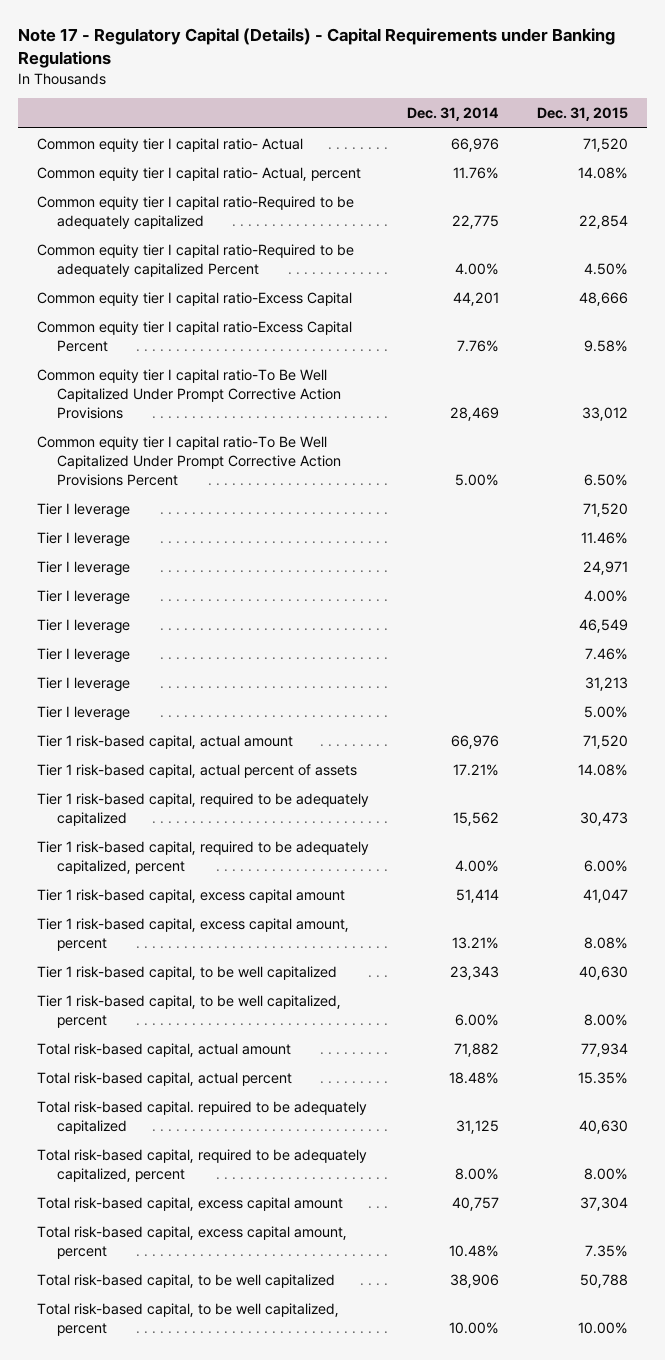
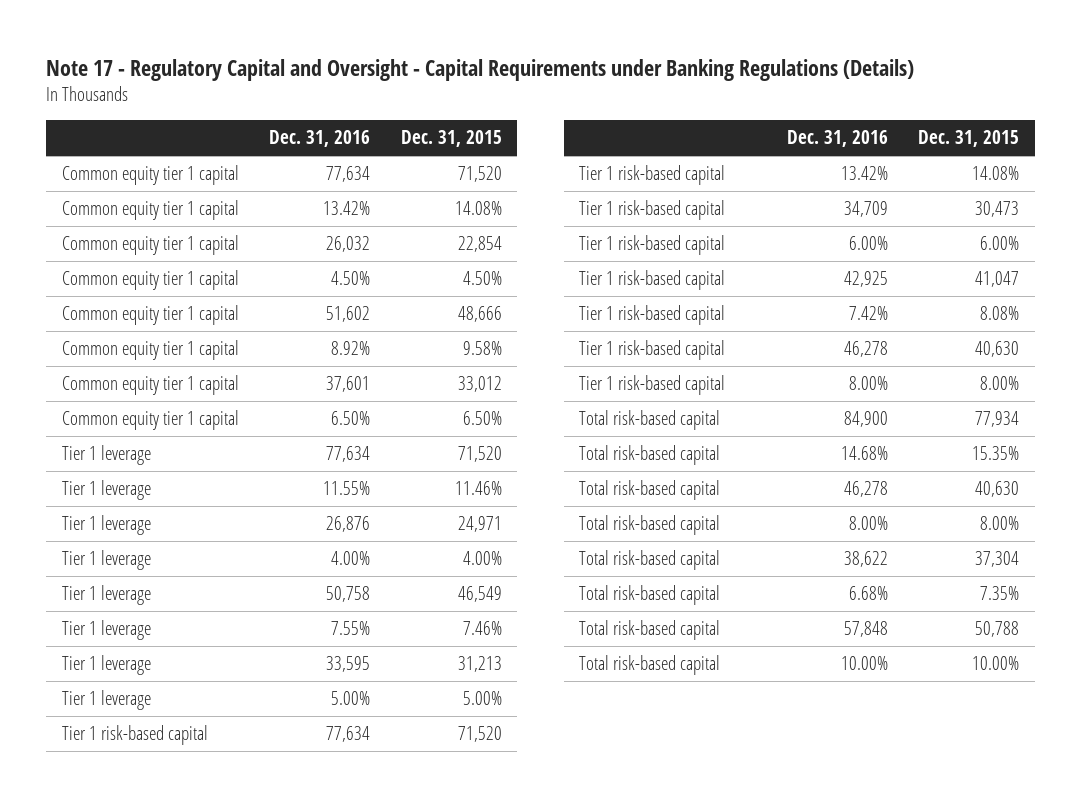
- Note 17 - Regulatory Capital (Details) - Capital Requirements under Banking Regulations
+ Note 17 - Regulatory Capital and Oversight - Capital Requirements under Banking Regulations (Details)
- | Dec. 31, 2014 | Dec. 31, 2015
+ | Dec. 31, 2016 | Dec. 31, 2015
- Common equity tier I capital ratio- Actual | 66,976 | 71,520
- Common equity tier I capital ratio- Actual, percent | 11.76% | 14.08%
- Common equity tier I capital ratio-Required to be adequately capitalized | 22,775 | 22,854
- Common equity tier I capital ratio-Required to be adequately capitalized Percent | 4.00% | 4.50%
- Common equity tier I capital ratio-Excess Capital | 44,201 | 48,666
- Common equity tier I capital ratio-Excess Capital Percent | 7.76% | 9.58%
- Common equity tier I capital ratio-To Be Well Capitalized Under Prompt Corrective Action Provisions | 28,469 | 33,012
- Common equity tier I capital ratio-To Be Well Capitalized Under Prompt Corrective Action Provisions Percent | 5.00% | 6.50%
- Tier I leverage | | 71,520
- Tier I leverage | | 11.46%
- Tier I leverage | | 24,971
- Tier I leverage | | 4.00%
- Tier I leverage | | 46,549
- Tier I leverage | | 7.46%
- Tier I leverage | | 31,213
- Tier I leverage | | 5.00%
- Tier 1 risk-based capital, actual amount | 66,976 | 71,520
- Tier 1 risk-based capital, actual percent of assets | 17.21% | 14.08%
- Tier 1 risk-based capital, required to be adequately capitalized | 15,562 | 30,473
- Tier 1 risk-based capital, required to be adequately capitalized, percent | 4.00% | 6.00%
- Tier 1 risk-based capital, excess capital amount | 51,414 | 41,047
- Tier 1 risk-based capital, excess capital amount, percent | 13.21% | 8.08%
- Tier 1 risk-based capital, to be well capitalized | 23,343 | 40,630
- Tier 1 risk-based capital, to be well capitalized, percent | 6.00% | 8.00%
- Total risk-based capital, actual amount | 71,882 | 77,934
- Total risk-based capital, actual percent | 18.48% | 15.35%
- Total risk-based capital. repuired to be adequately capitalized | 31,125 | 40,630
- Total risk-based capital, required to be adequately capitalized, percent | 8.00% | 8.00%
- Total risk-based capital, excess capital amount | 40,757 | 37,304
- Total risk-based capital, excess capital amount, percent | 10.48% | 7.35%
- Total risk-based capital, to be well capitalized | 38,906 | 50,788
- Total risk-based capital, to be well capitalized, percent | 10.00% | 10.00%
+ Common equity tier 1 capital | 77,634 | 71,520
+ Common equity tier 1 capital | 13.42% | 14.08%
+ Common equity tier 1 capital | 26,032 | 22,854
+ Common equity tier 1 capital | 4.50% | 4.50%
+ Common equity tier 1 capital | 51,602 | 48,666
+ Common equity tier 1 capital | 8.92% | 9.58%
+ Common equity tier 1 capital | 37,601 | 33,012
+ Common equity tier 1 capital | 6.50% | 6.50%
+ Tier 1 leverage | 77,634 | 71,520
+ Tier 1 leverage | 11.55% | 11.46%
+ Tier 1 leverage | 26,876 | 24,971
+ Tier 1 leverage | 4.00% | 4.00%
+ Tier 1 leverage | 50,758 | 46,549
+ Tier 1 leverage | 7.55% | 7.46%
+ Tier 1 leverage | 33,595 | 31,213
+ Tier 1 leverage | 5.00% | 5.00%
+ Tier 1 risk-based capital | 77,634 | 71,520
+ Tier 1 risk-based capital | 13.42% | 14.08%
+ Tier 1 risk-based capital | 34,709 | 30,473
+ Tier 1 risk-based capital | 6.00% | 6.00%
+ Tier 1 risk-based capital | 42,925 | 41,047
+ Tier 1 risk-based capital | 7.42% | 8.08%
+ Tier 1 risk-based capital | 46,278 | 40,630
+ Tier 1 risk-based capital | 8.00% | 8.00%
+ Total risk-based capital | 84,900 | 77,934
+ Total risk-based capital | 14.68% | 15.35%
+ Total risk-based capital | 46,278 | 40,630
+ Total risk-based capital | 8.00% | 8.00%
+ Total risk-based capital | 38,622 | 37,304
+ Total risk-based capital | 6.68% | 7.35%
+ Total risk-based capital | 57,848 | 50,788
+ Total risk-based capital | 10.00% | 10.00%

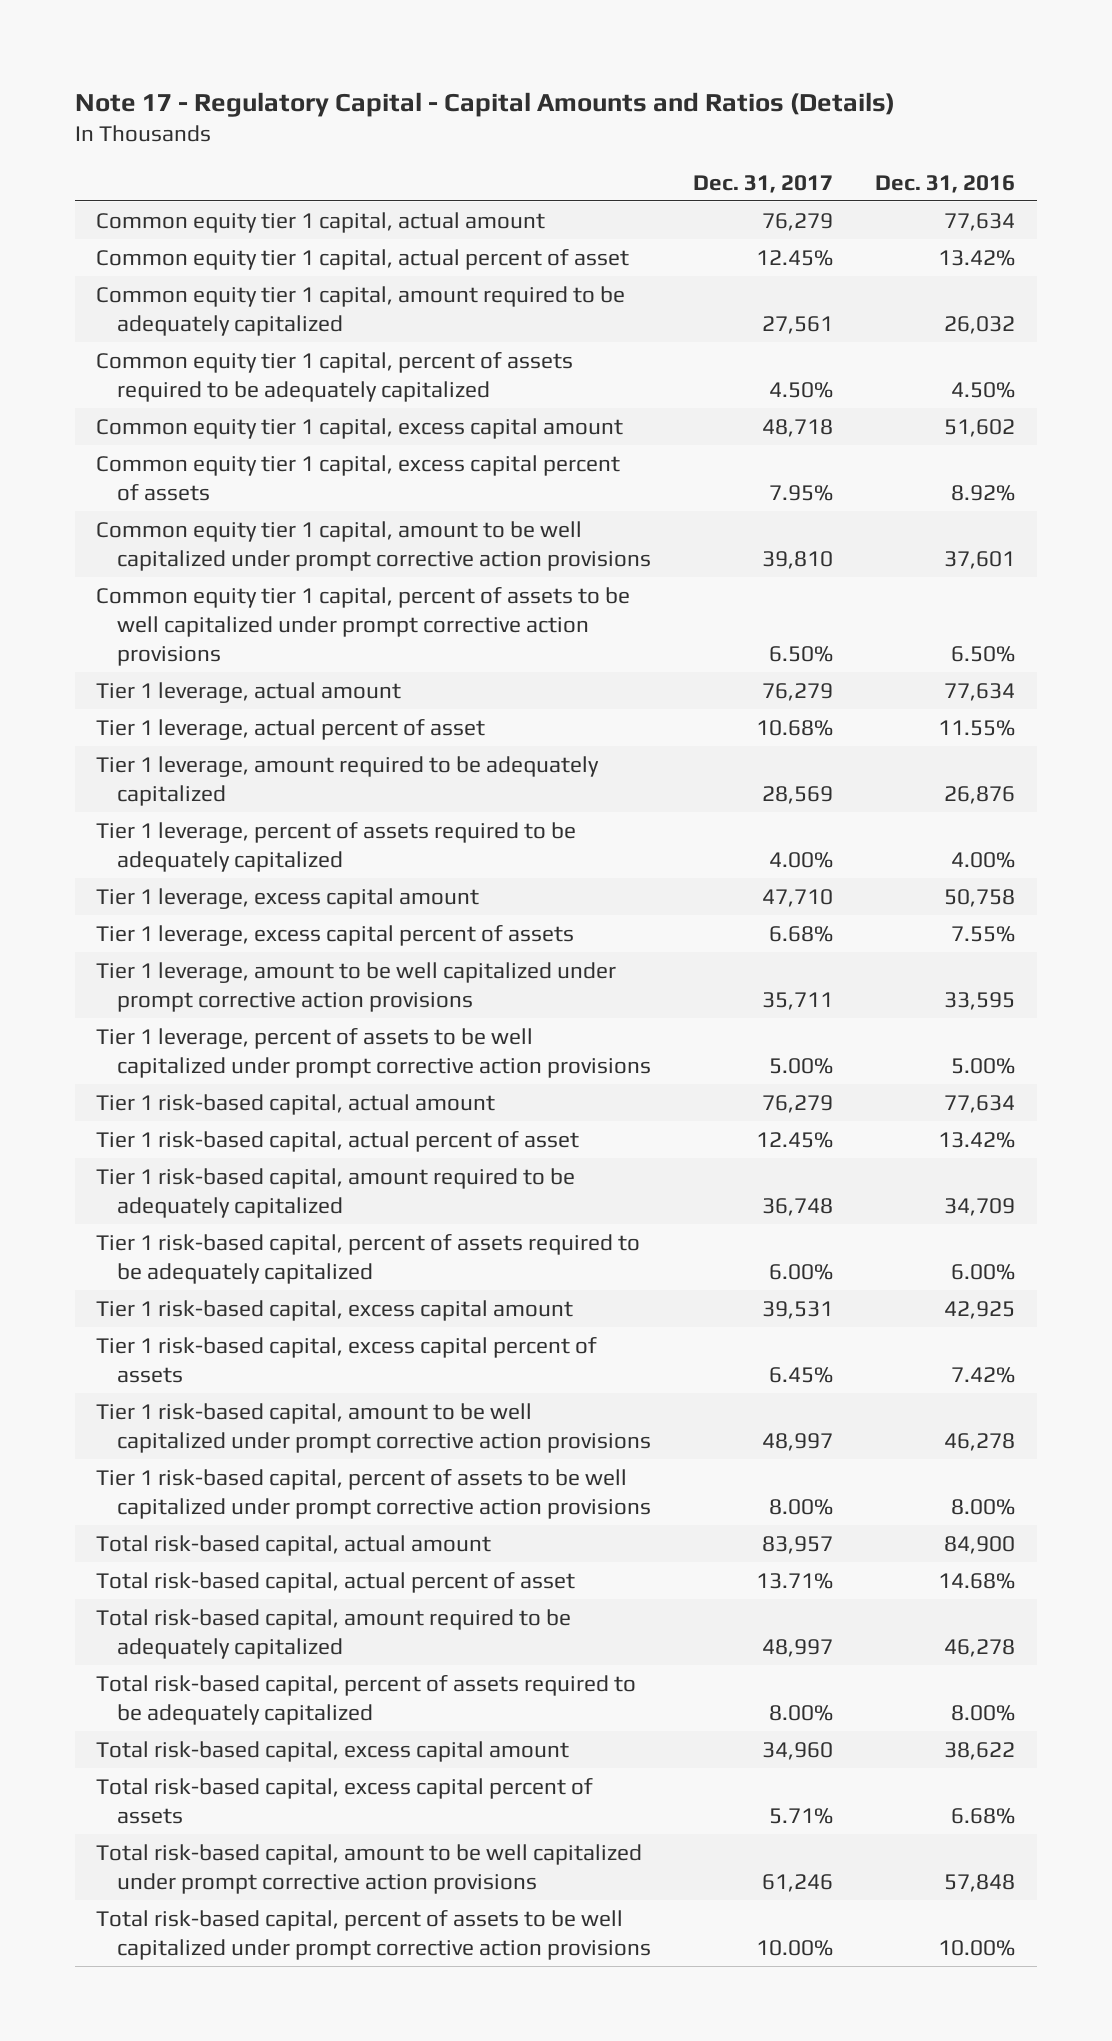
- Note 17 - Regulatory Capital and Oversight - Capital Requirements under Banking Regulations (Details)
+ Note 17 - Regulatory Capital - Capital Amounts and Ratios (Details)
- | Dec. 31, 2016 | Dec. 31, 2015
+ | Dec. 31, 2017 | Dec. 31, 2016
- Common equity tier 1 capital | 77,634 | 71,520
- Common equity tier 1 capital | 13.42% | 14.08%
- Common equity tier 1 capital | 26,032 | 22,854
- Common equity tier 1 capital | 4.50% | 4.50%
- Common equity tier 1 capital | 51,602 | 48,666
- Common equity tier 1 capital | 8.92% | 9.58%
- Common equity tier 1 capital | 37,601 | 33,012
- Common equity tier 1 capital | 6.50% | 6.50%
- Tier 1 leverage | 77,634 | 71,520
- Tier 1 leverage | 11.55% | 11.46%
- Tier 1 leverage | 26,876 | 24,971
- Tier 1 leverage | 4.00% | 4.00%
- Tier 1 leverage | 50,758 | 46,549
- Tier 1 leverage | 7.55% | 7.46%
- Tier 1 leverage | 33,595 | 31,213
- Tier 1 leverage | 5.00% | 5.00%
- Tier 1 risk-based capital | 77,634 | 71,520
- Tier 1 risk-based capital | 13.42% | 14.08%
- Tier 1 risk-based capital | 34,709 | 30,473
- Tier 1 risk-based capital | 6.00% | 6.00%
- Tier 1 risk-based capital | 42,925 | 41,047
- Tier 1 risk-based capital | 7.42% | 8.08%
- Tier 1 risk-based capital | 46,278 | 40,630
- Tier 1 risk-based capital | 8.00% | 8.00%
- Total risk-based capital | 84,900 | 77,934
- Total risk-based capital | 14.68% | 15.35%
- Total risk-based capital | 46,278 | 40,630
- Total risk-based capital | 8.00% | 8.00%
- Total risk-based capital | 38,622 | 37,304
- Total risk-based capital | 6.68% | 7.35%
- Total risk-based capital | 57,848 | 50,788
- Total risk-based capital | 10.00% | 10.00%
+ Common equity tier 1 capital, actual amount | 76,279 | 77,634
+ Common equity tier 1 capital, actual percent of asset | 12.45% | 13.42%
+ Common equity tier 1 capital, amount required to be adequately capitalized | 27,561 | 26,032
+ Common equity tier 1 capital, percent of assets required to be adequately capitalized | 4.50% | 4.50%
+ Common equity tier 1 capital, excess capital amount | 48,718 | 51,602
+ Common equity tier 1 capital, excess capital percent of assets | 7.95% | 8.92%
+ Common equity tier 1 capital, amount to be well capitalized under prompt corrective action provisions | 39,810 | 37,601
+ Common equity tier 1 capital, percent of assets to be well capitalized under prompt corrective action provisions | 6.50% | 6.50%
+ Tier 1 leverage, actual amount | 76,279 | 77,634
+ Tier 1 leverage, actual percent of asset | 10.68% | 11.55%
+ Tier 1 leverage, amount required to be adequately capitalized | 28,569 | 26,876
+ Tier 1 leverage, percent of assets required to be adequately capitalized | 4.00% | 4.00%
+ Tier 1 leverage, excess capital amount | 47,710 | 50,758
+ Tier 1 leverage, excess capital percent of assets | 6.68% | 7.55%
+ Tier 1 leverage, amount to be well capitalized under prompt corrective action provisions | 35,711 | 33,595
+ Tier 1 leverage, percent of assets to be well capitalized under prompt corrective action provisions | 5.00% | 5.00%
+ Tier 1 risk-based capital, actual amount | 76,279 | 77,634
+ Tier 1 risk-based capital, actual percent of asset | 12.45% | 13.42%
+ Tier 1 risk-based capital, amount required to be adequately capitalized | 36,748 | 34,709
+ Tier 1 risk-based capital, percent of assets required to be adequately capitalized | 6.00% | 6.00%
+ Tier 1 risk-based capital, excess capital amount | 39,531 | 42,925
+ Tier 1 risk-based capital, excess capital percent of assets | 6.45% | 7.42%
+ Tier 1 risk-based capital, amount to be well capitalized under prompt corrective action provisions | 48,997 | 46,278
+ Tier 1 risk-based capital, percent of assets to be well capitalized under prompt corrective action provisions | 8.00% | 8.00%
+ Total risk-based capital, actual amount | 83,957 | 84,900
+ Total risk-based capital, actual percent of asset | 13.71% | 14.68%
+ Total risk-based capital, amount required to be adequately capitalized | 48,997 | 46,278
+ Total risk-based capital, percent of assets required to be adequately capitalized | 8.00% | 8.00%
+ Total risk-based capital, excess capital amount | 34,960 | 38,622
+ Total risk-based capital, excess capital percent of assets | 5.71% | 6.68%
+ Total risk-based capital, amount to be well capitalized under prompt corrective action provisions | 61,246 | 57,848
+ Total risk-based capital, percent of assets to be well capitalized under prompt corrective action provisions | 10.00% | 10.00%

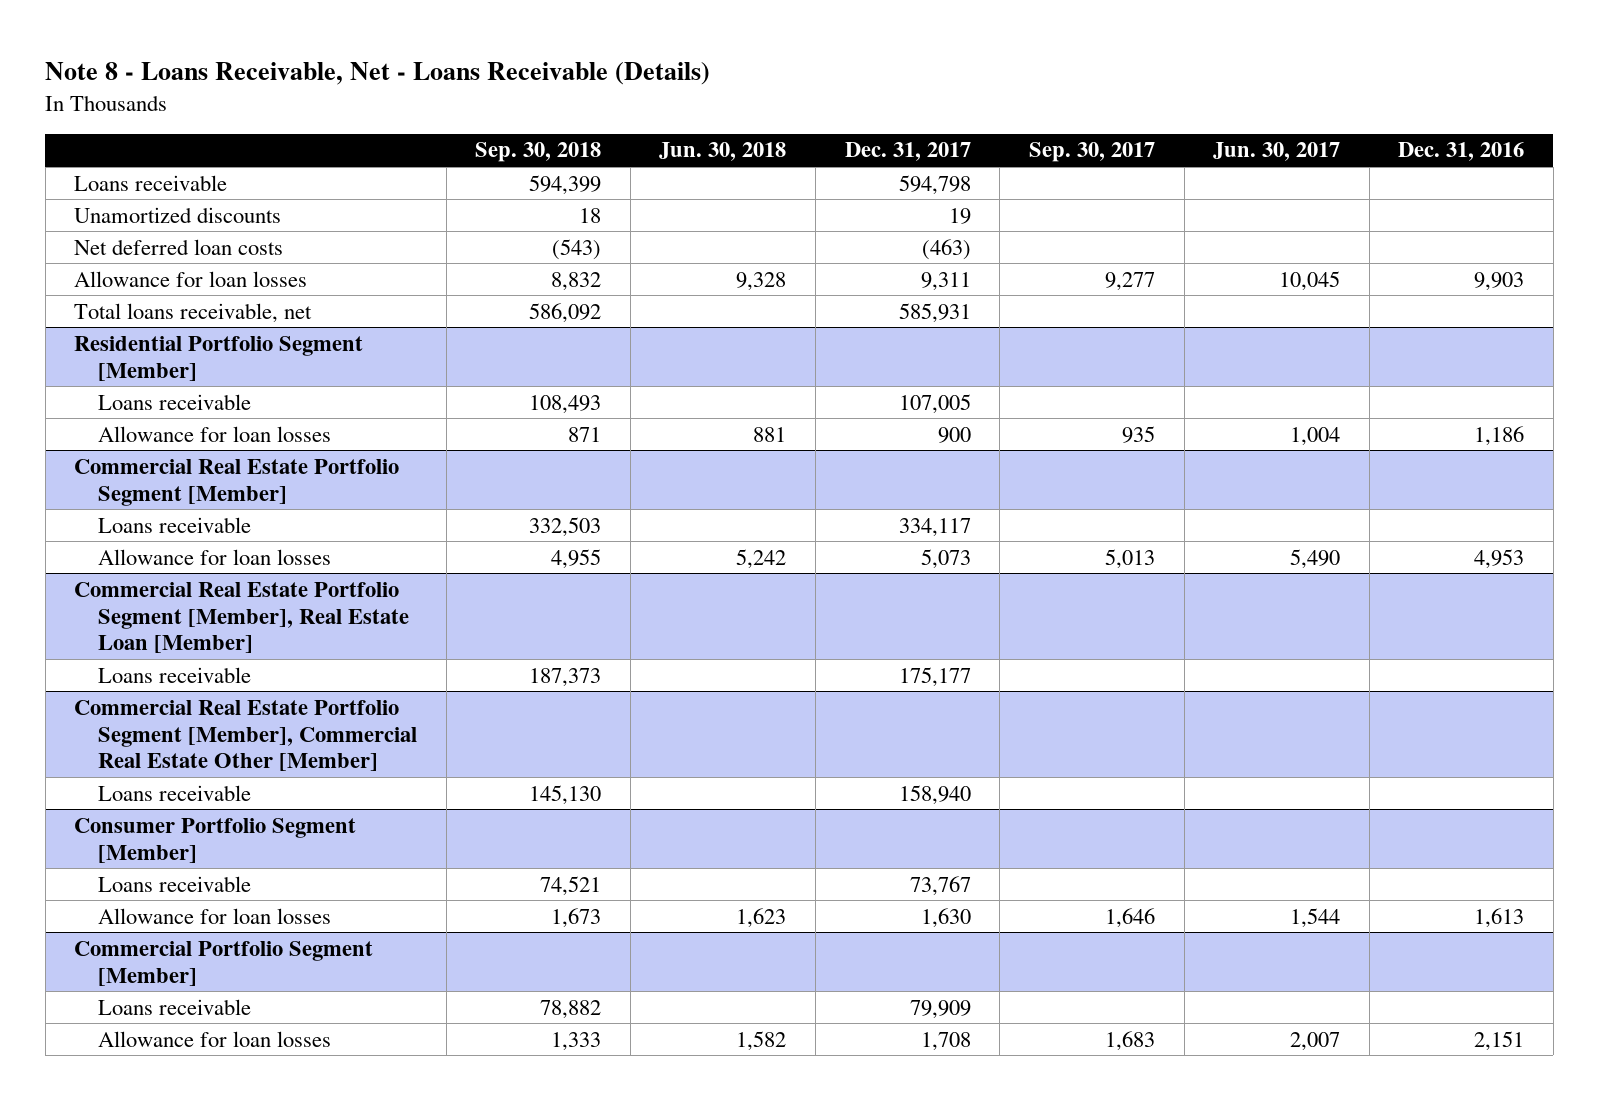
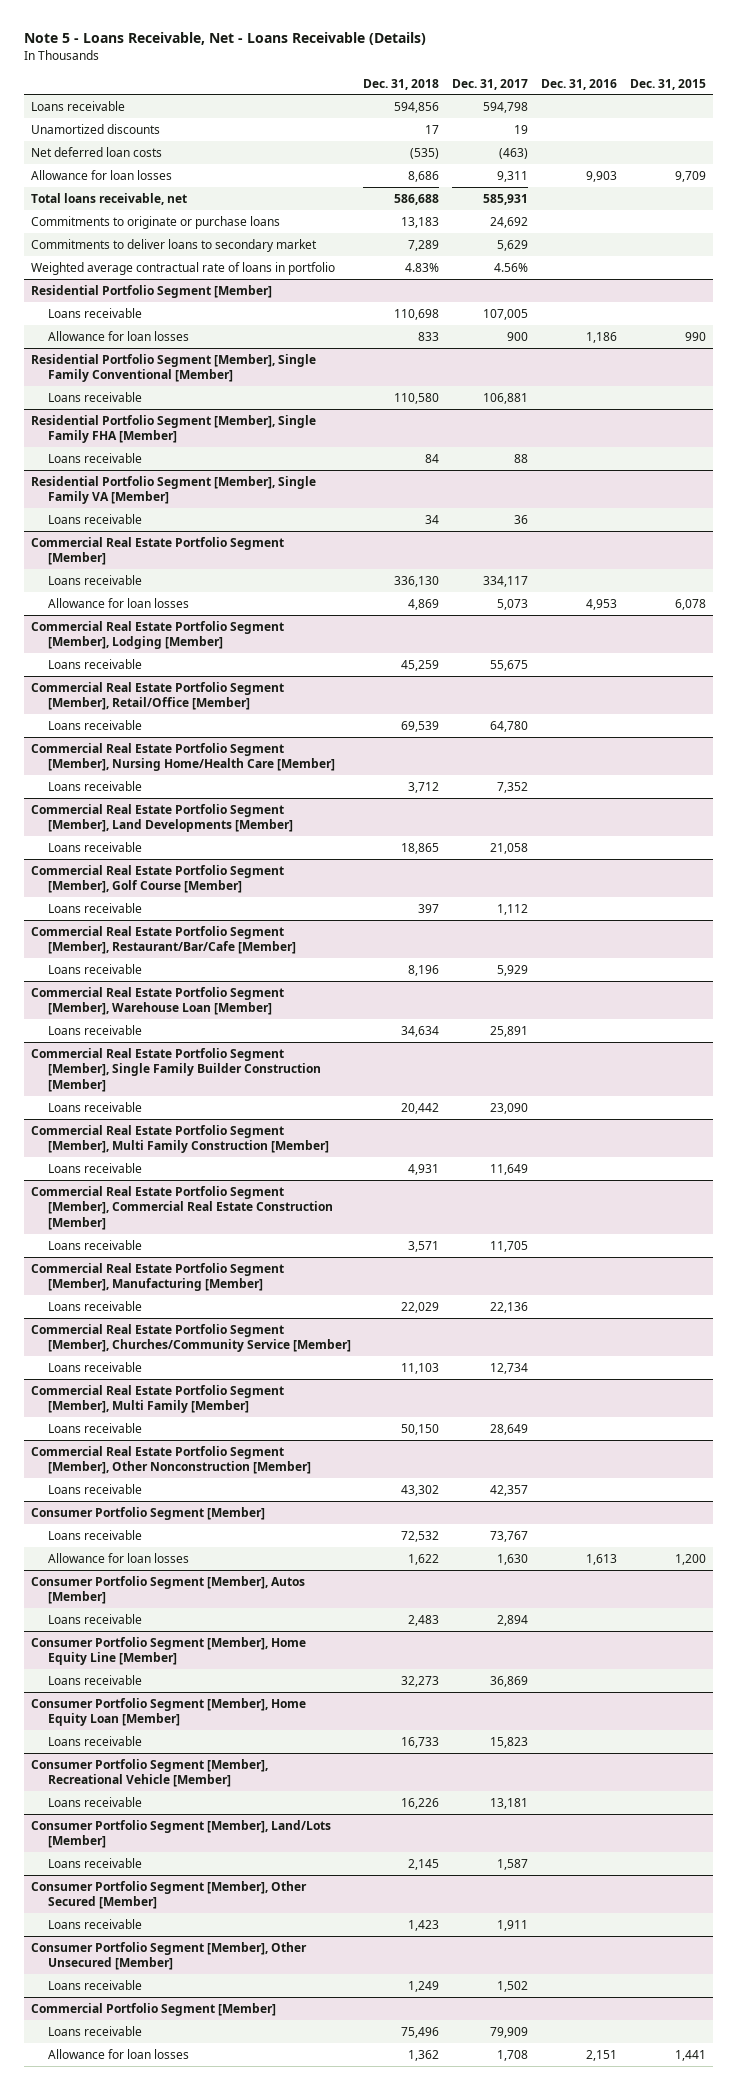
- Note 8 - Loans Receivable, Net - Loans Receivable (Details)
+ Note 5 - Loans Receivable, Net - Loans Receivable (Details)
- | Sep. 30, 2018 | Jun. 30, 2018 | Dec. 31, 2017 | Sep. 30, 2017 | Jun. 30, 2017 | Dec. 31, 2016
+ | Dec. 31, 2018 | Dec. 31, 2017 | Dec. 31, 2016 | Dec. 31, 2015
+ Commitments to originate or purchase loans | 13,183 | 24,692 | |
+ Commitments to deliver loans to secondary market | 7,289 | 5,629 | |
+ Weighted average contractual rate of loans in portfolio | 4.83% | 4.56% | |
+ Residential Portfolio Segment [Member], Single Family Conventional [Member]
+ Loans receivable | 110,580 | 106,881 | |
+ Residential Portfolio Segment [Member], Single Family FHA [Member]
+ Loans receivable | 84 | 88 | |
+ Residential Portfolio Segment [Member], Single Family VA [Member]
+ Loans receivable | 34 | 36 | |
- Commercial Real Estate Portfolio Segment [Member], Real Estate Loan [Member]
- Loans receivable | 187,373 | | 175,177 | | |
- Commercial Real Estate Portfolio Segment [Member], Commercial Real Estate Other [Member]
- Loans receivable | 145,130 | | 158,940 | | |
+ Commercial Real Estate Portfolio Segment [Member], Lodging [Member]
+ Loans receivable | 45,259 | 55,675 | |
+ Commercial Real Estate Portfolio Segment [Member], Retail/Office [Member]
+ Loans receivable | 69,539 | 64,780 | |
+ Commercial Real Estate Portfolio Segment [Member], Nursing Home/Health Care [Member]
+ Loans receivable | 3,712 | 7,352 | |
+ Commercial Real Estate Portfolio Segment [Member], Land Developments [Member]
+ Loans receivable | 18,865 | 21,058 | |
+ Commercial Real Estate Portfolio Segment [Member], Golf Course [Member]
+ Loans receivable | 397 | 1,112 | |
+ Commercial Real Estate Portfolio Segment [Member], Restaurant/Bar/Cafe [Member]
+ Loans receivable | 8,196 | 5,929 | |
+ Commercial Real Estate Portfolio Segment [Member], Warehouse Loan [Member]
+ Loans receivable | 34,634 | 25,891 | |
+ Commercial Real Estate Portfolio Segment [Member], Single Family Builder Construction [Member]
+ Loans receivable | 20,442 | 23,090 | |
+ Commercial Real Estate Portfolio Segment [Member], Multi Family Construction [Member]
+ Loans receivable | 4,931 | 11,649 | |
+ Commercial Real Estate Portfolio Segment [Member], Commercial Real Estate Construction [Member]
+ Loans receivable | 3,571 | 11,705 | |
+ Commercial Real Estate Portfolio Segment [Member], Manufacturing [Member]
+ Loans receivable | 22,029 | 22,136 | |
+ Commercial Real Estate Portfolio Segment [Member], Churches/Community Service [Member]
+ Loans receivable | 11,103 | 12,734 | |
+ Commercial Real Estate Portfolio Segment [Member], Multi Family [Member]
+ Loans receivable | 50,150 | 28,649 | |
+ Commercial Real Estate Portfolio Segment [Member], Other Nonconstruction [Member]
+ Loans receivable | 43,302 | 42,357 | |
+ Consumer Portfolio Segment [Member], Autos [Member]
+ Loans receivable | 2,483 | 2,894 | |
+ Consumer Portfolio Segment [Member], Home Equity Line [Member]
+ Loans receivable | 32,273 | 36,869 | |
+ Consumer Portfolio Segment [Member], Home Equity Loan [Member]
+ Loans receivable | 16,733 | 15,823 | |
+ Consumer Portfolio Segment [Member], Recreational Vehicle [Member]
+ Loans receivable | 16,226 | 13,181 | |
+ Consumer Portfolio Segment [Member], Land/Lots [Member]
+ Loans receivable | 2,145 | 1,587 | |
+ Consumer Portfolio Segment [Member], Other Secured [Member]
+ Loans receivable | 1,423 | 1,911 | |
+ Consumer Portfolio Segment [Member], Other Unsecured [Member]
+ Loans receivable | 1,249 | 1,502 | |

